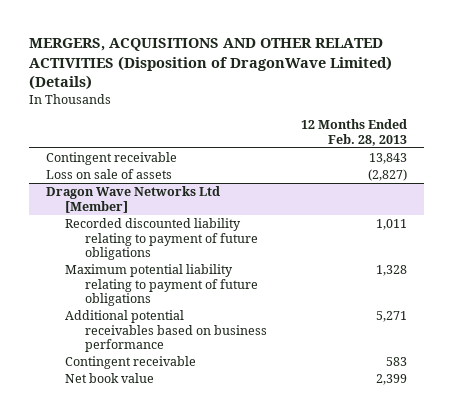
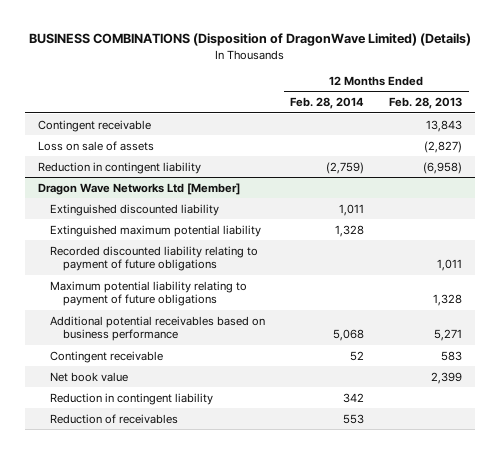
- MERGERS, ACQUISITIONS AND OTHER RELATED ACTIVITIES (Disposition of DragonWave Limited) (Details)
+ BUSINESS COMBINATIONS (Disposition of DragonWave Limited) (Details)
- | 12 Months Ended Feb. 28, 2013
+ | 12 Months Ended Feb. 28, 2014 | 12 Months Ended Feb. 28, 2013
+ Reduction in contingent liability | (2,759) | (6,958)
@ Dragon Wave Networks Ltd [Member]
+ Extinguished discounted liability | 1,011 |
+ Extinguished maximum potential liability | 1,328 |
+ Reduction in contingent liability | 342 |
+ Reduction of receivables | 553 |

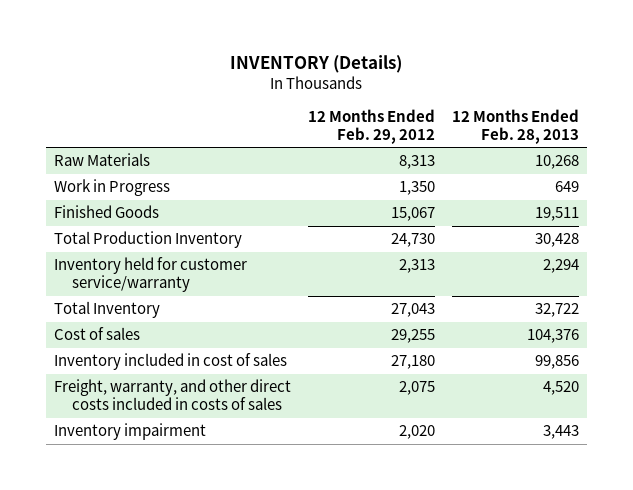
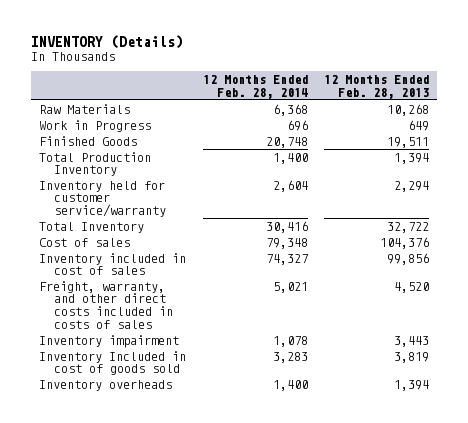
- | 12 Months Ended Feb. 29, 2012 | 12 Months Ended Feb. 28, 2013
+ | 12 Months Ended Feb. 28, 2014 | 12 Months Ended Feb. 28, 2013
- Total Production Inventory | 24,730 | 30,428
+ Total Production Inventory | 1,400 | 1,394
+ Inventory Included in cost of goods sold | 3,283 | 3,819
+ Inventory overheads | 1,400 | 1,394

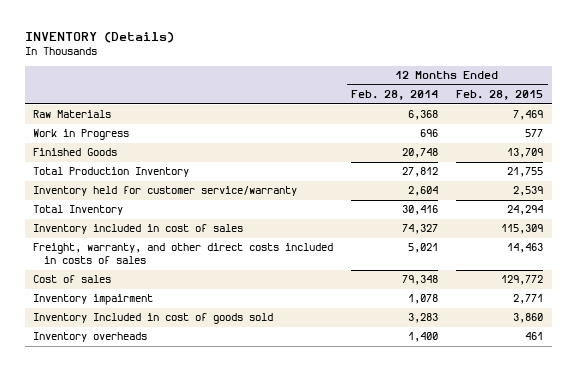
- | 12 Months Ended Feb. 28, 2014 | 12 Months Ended Feb. 28, 2013
+ | 12 Months Ended Feb. 28, 2014 | 12 Months Ended Feb. 28, 2015
- Total Production Inventory | 1,400 | 1,394
+ Total Production Inventory | 27,812 | 21,755
moved down: Cost of sales | 79,348 | 129,772

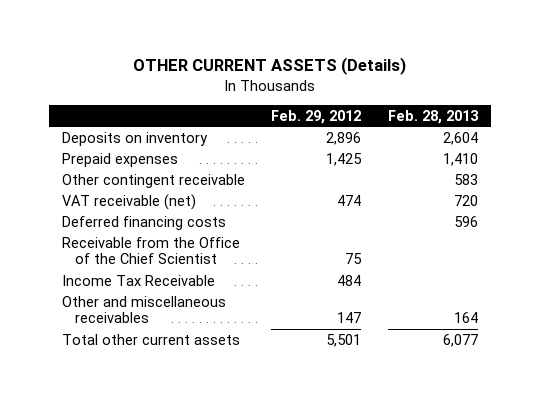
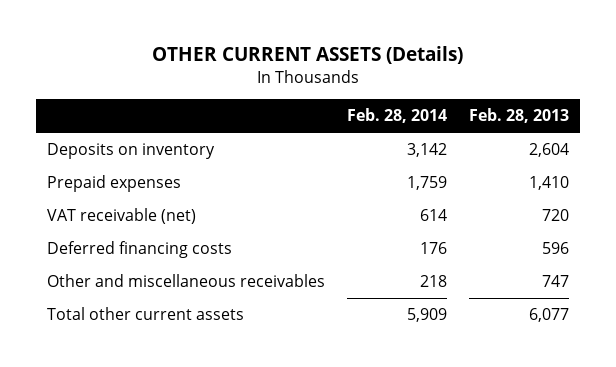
- | Feb. 29, 2012 | Feb. 28, 2013
+ | Feb. 28, 2014 | Feb. 28, 2013
- Other contingent receivable | | 583
- Receivable from the Office of the Chief Scientist | 75 |
- Income Tax Receivable | 484 |
- Other and miscellaneous receivables | 147 | 164
+ Other and miscellaneous receivables | 218 | 747

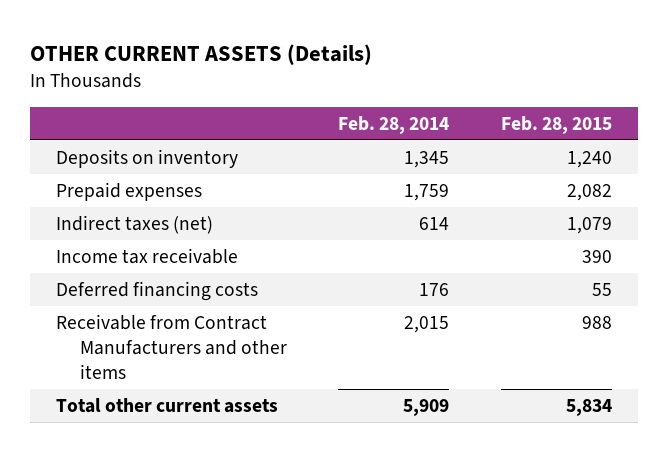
- | Feb. 28, 2014 | Feb. 28, 2013
+ | Feb. 28, 2014 | Feb. 28, 2015
- Deposits on inventory | 3,142 | 2,604
+ Deposits on inventory | 1,345 | 1,240
- VAT receivable (net) | 614 | 720
+ Indirect taxes (net) | 614 | 1,079
+ Income tax receivable | | 390
- Other and miscellaneous receivables | 218 | 747
+ Receivable from Contract Manufacturers and other items | 2,015 | 988

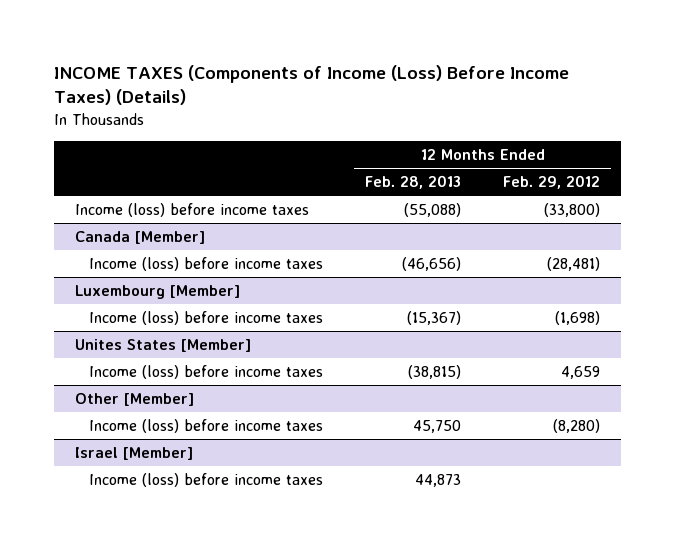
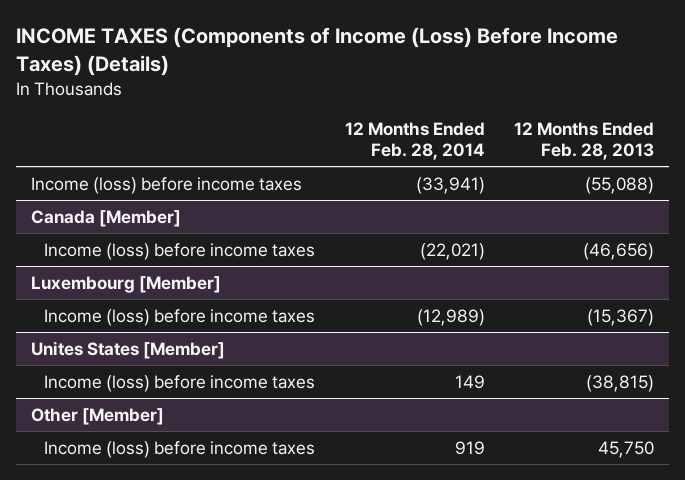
- | 12 Months Ended Feb. 28, 2013 | 12 Months Ended Feb. 29, 2012
+ | 12 Months Ended Feb. 28, 2014 | 12 Months Ended Feb. 28, 2013
- Israel [Member]
- Income (loss) before income taxes | 44,873 |

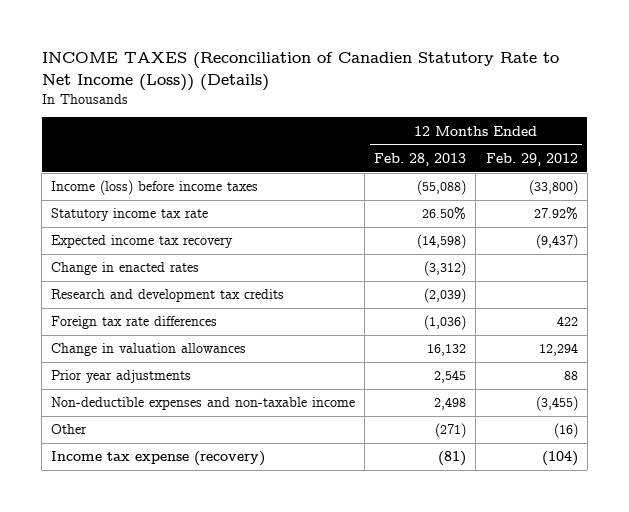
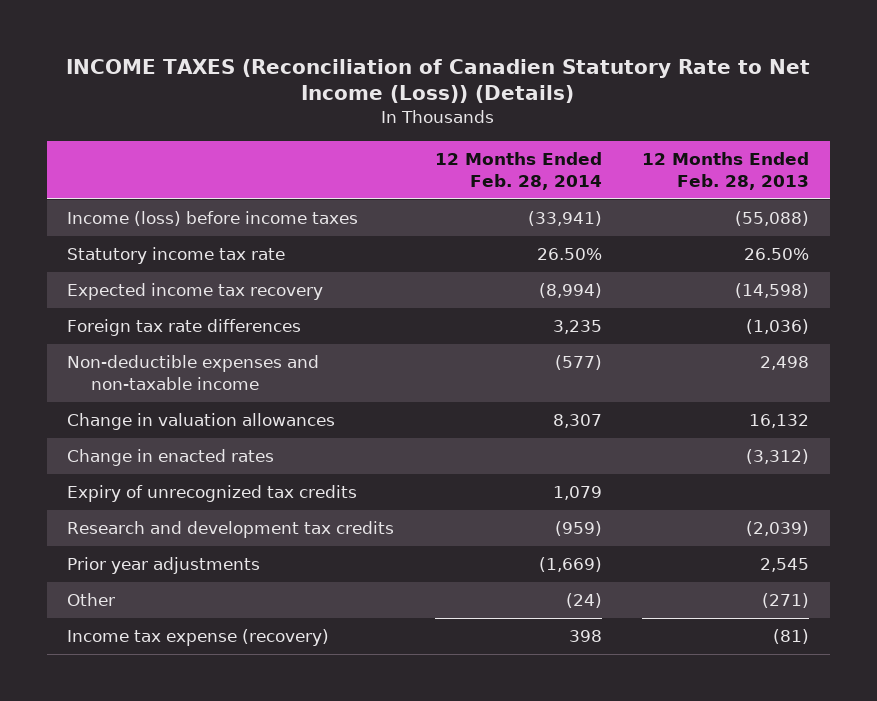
- | 12 Months Ended Feb. 28, 2013 | 12 Months Ended Feb. 29, 2012
+ | 12 Months Ended Feb. 28, 2014 | 12 Months Ended Feb. 28, 2013
moved up: Non-deductible expenses and non-taxable income | (577) | 2,498
moved down: Change in enacted rates | | (3,312)
+ Expiry of unrecognized tax credits | 1,079 |
moved down: Research and development tax credits | (959) | (2,039)

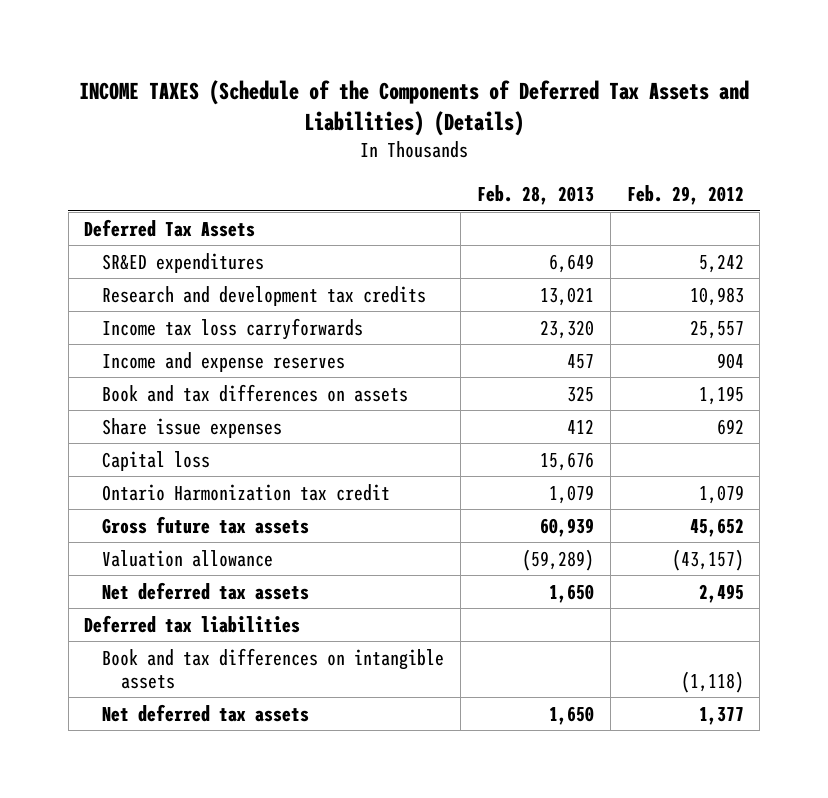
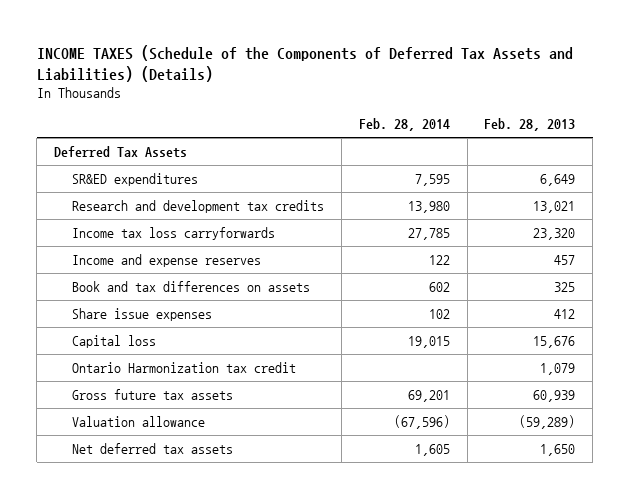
- | Feb. 28, 2013 | Feb. 29, 2012
+ | Feb. 28, 2014 | Feb. 28, 2013
- Deferred tax liabilities
- Book and tax differences on intangible assets | | (1,118)
- Net deferred tax assets | 1,650 | 1,377

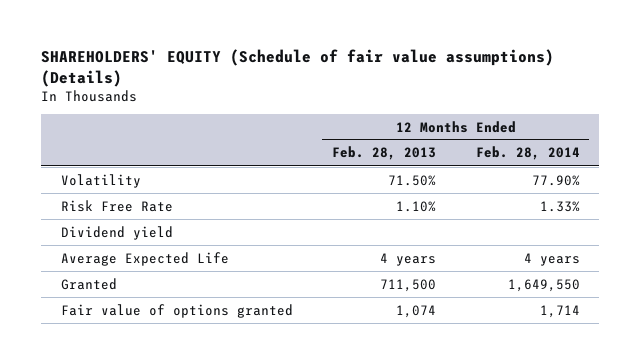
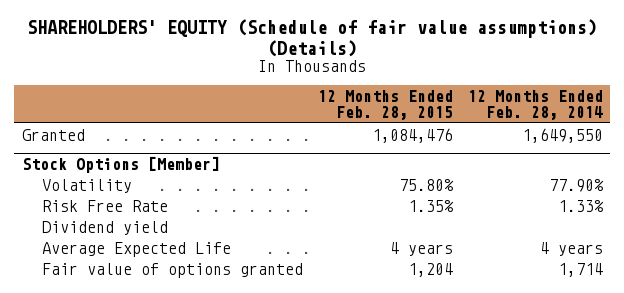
- | 12 Months Ended Feb. 28, 2013 | 12 Months Ended Feb. 28, 2014
+ | 12 Months Ended Feb. 28, 2015 | 12 Months Ended Feb. 28, 2014
moved up: Granted | 1,084,476 | 1,649,550
+ Stock Options [Member]

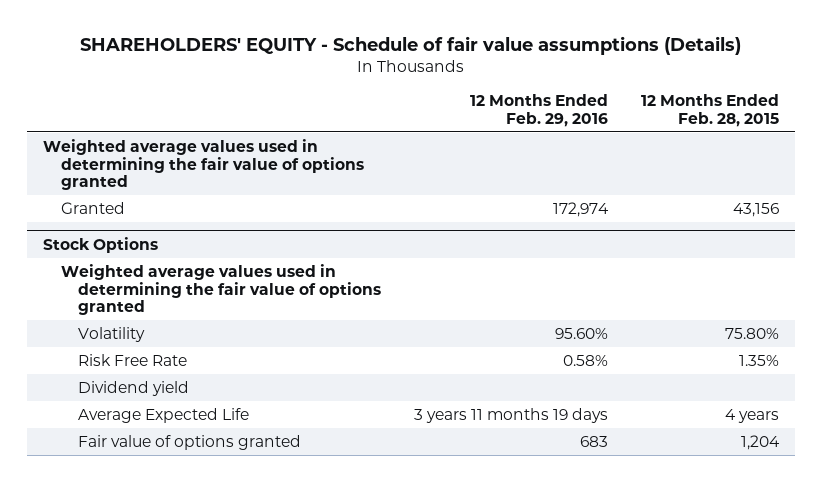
- SHAREHOLDERS' EQUITY (Schedule of fair value assumptions) (Details)
+ SHAREHOLDERS' EQUITY - Schedule of fair value assumptions (Details)
- | 12 Months Ended Feb. 28, 2015 | 12 Months Ended Feb. 28, 2014
+ | 12 Months Ended Feb. 29, 2016 | 12 Months Ended Feb. 28, 2015
- Granted | 1,084,476 | 1,649,550
- Stock Options [Member]
+ Weighted average values used in determining the fair value of options granted
+ Granted | 172,974 | 43,156
+ Stock Options
+ Weighted average values used in determining the fair value of options granted

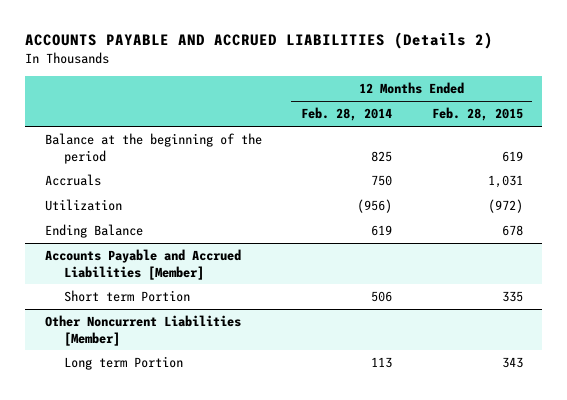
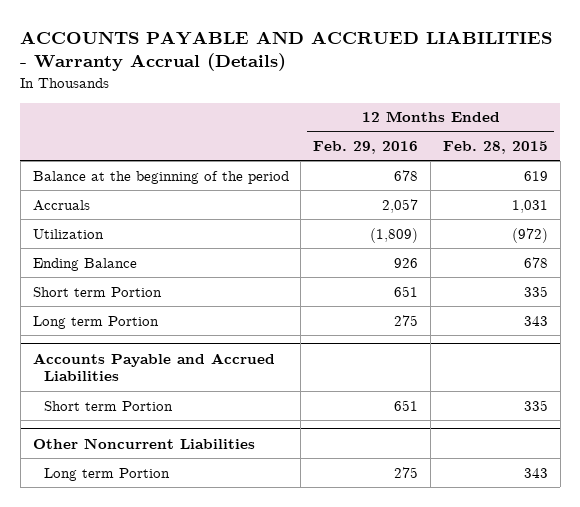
- ACCOUNTS PAYABLE AND ACCRUED LIABILITIES (Details 2)
+ ACCOUNTS PAYABLE AND ACCRUED LIABILITIES - Warranty Accrual (Details)
- | 12 Months Ended Feb. 28, 2014 | 12 Months Ended Feb. 28, 2015
+ | 12 Months Ended Feb. 29, 2016 | 12 Months Ended Feb. 28, 2015
- Accounts Payable and Accrued Liabilities [Member]
- Other Noncurrent Liabilities [Member]
+ Accounts Payable and Accrued Liabilities
+ Short term Portion | 651 | 335
+ Other Noncurrent Liabilities
+ Long term Portion | 275 | 343

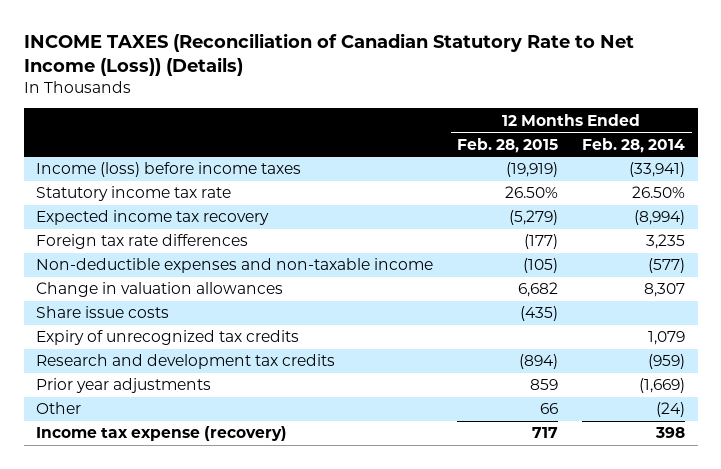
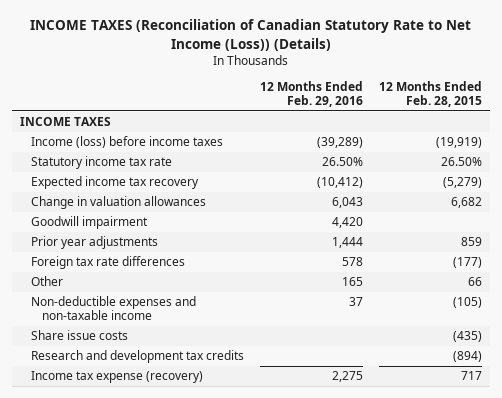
- | 12 Months Ended Feb. 28, 2015 | 12 Months Ended Feb. 28, 2014
+ | 12 Months Ended Feb. 29, 2016 | 12 Months Ended Feb. 28, 2015
+ INCOME TAXES
moved up: Change in valuation allowances | 6,043 | 6,682
+ Goodwill impairment | 4,420 |
moved up: Prior year adjustments | 1,444 | 859
moved up: Other | 165 | 66
- Expiry of unrecognized tax credits | | 1,079

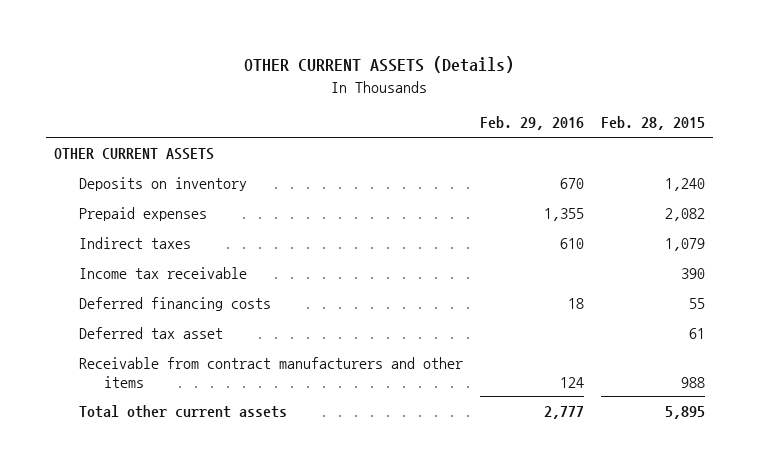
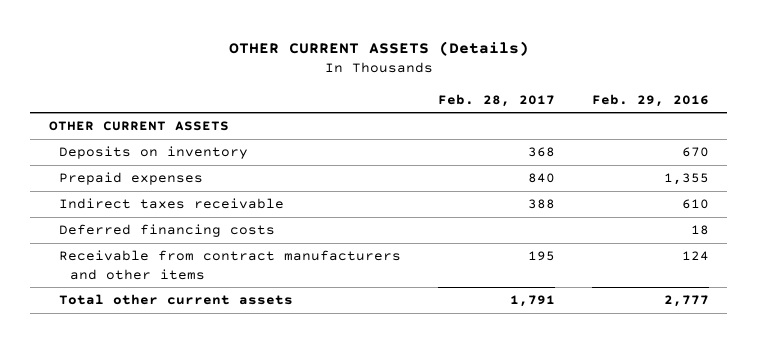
- | Feb. 29, 2016 | Feb. 28, 2015
+ | Feb. 28, 2017 | Feb. 29, 2016
- Indirect taxes | 610 | 1,079
- Income tax receivable | | 390
+ Indirect taxes receivable | 388 | 610
- Deferred tax asset | | 61

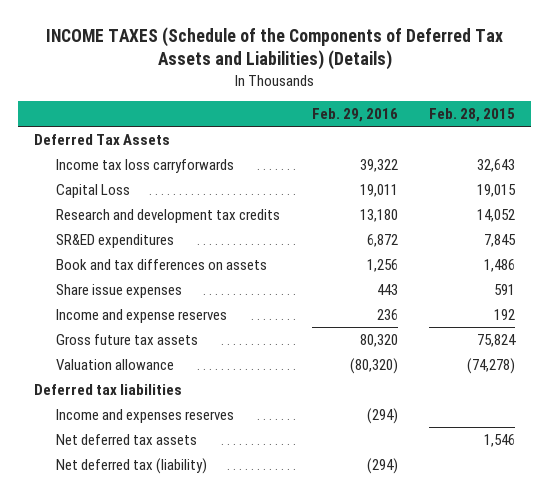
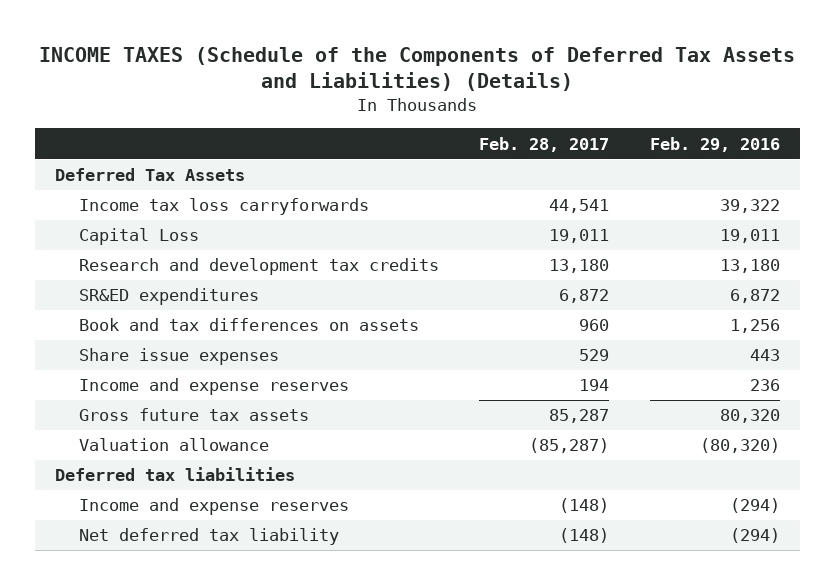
- | Feb. 29, 2016 | Feb. 28, 2015
+ | Feb. 28, 2017 | Feb. 29, 2016
- Income and expenses reserves | (294) |
- Net deferred tax assets | | 1,546
- Net deferred tax (liability) | (294) |
+ Income and expense reserves | (148) | (294)
+ Net deferred tax liability | (148) | (294)

